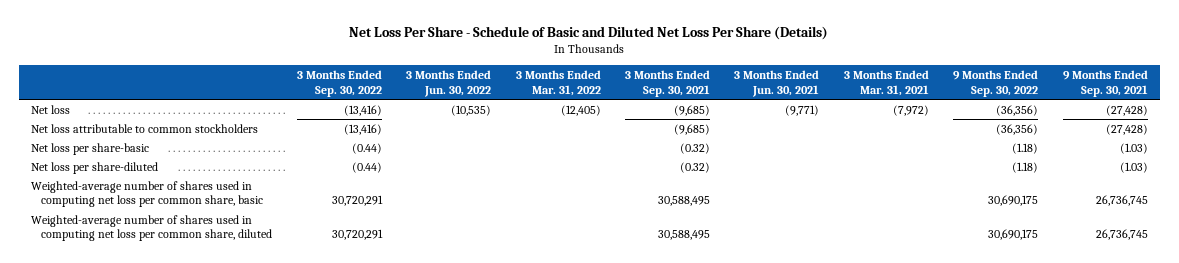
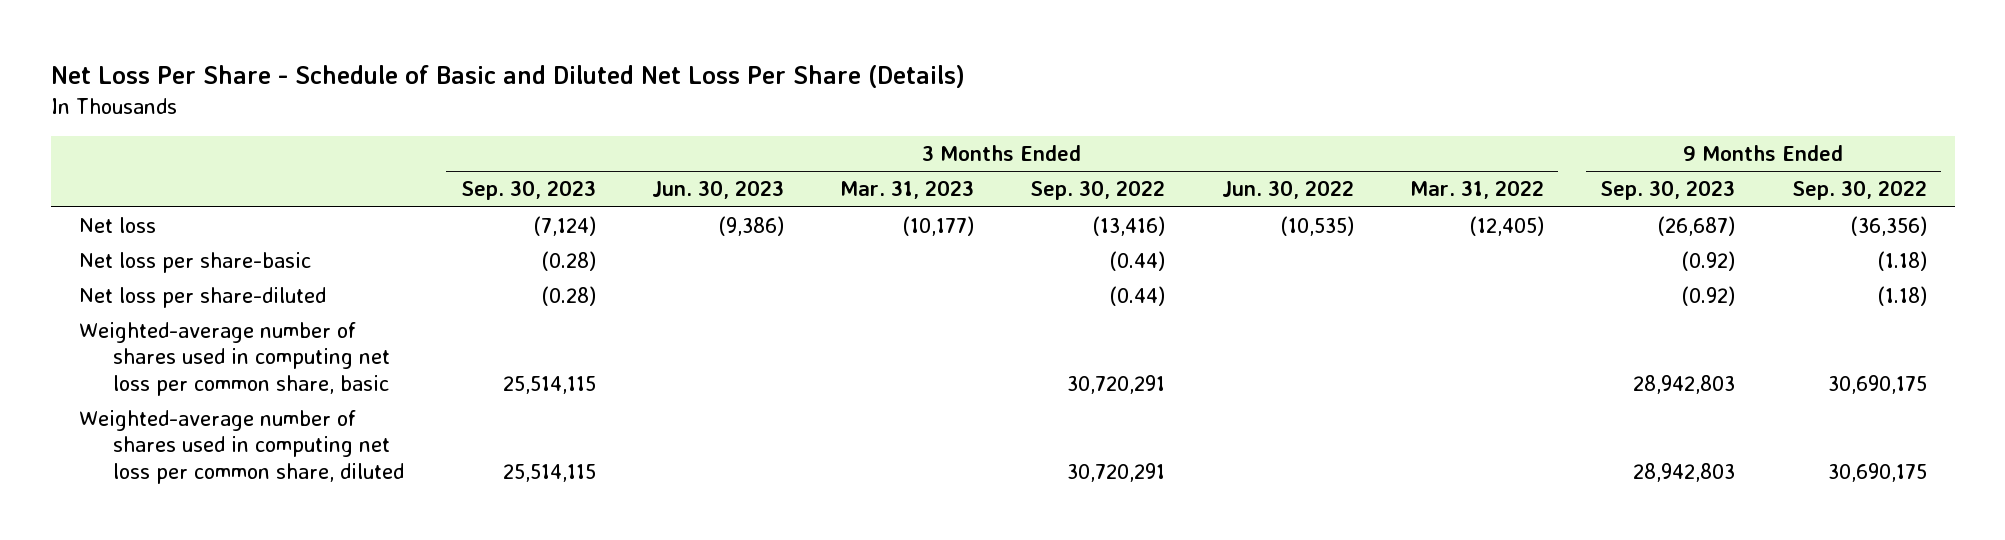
- | 3 Months Ended Sep. 30, 2022 | 3 Months Ended Jun. 30, 2022 | 3 Months Ended Mar. 31, 2022 | 3 Months Ended Sep. 30, 2021 | 3 Months Ended Jun. 30, 2021 | 3 Months Ended Mar. 31, 2021 | 9 Months Ended Sep. 30, 2022 | 9 Months Ended Sep. 30, 2021
+ | 3 Months Ended Sep. 30, 2023 | 3 Months Ended Jun. 30, 2023 | 3 Months Ended Mar. 31, 2023 | 3 Months Ended Sep. 30, 2022 | 3 Months Ended Jun. 30, 2022 | 3 Months Ended Mar. 31, 2022 | 9 Months Ended Sep. 30, 2023 | 9 Months Ended Sep. 30, 2022
- Net loss attributable to common stockholders | (13,416) | | | (9,685) | | | (36,356) | (27,428)

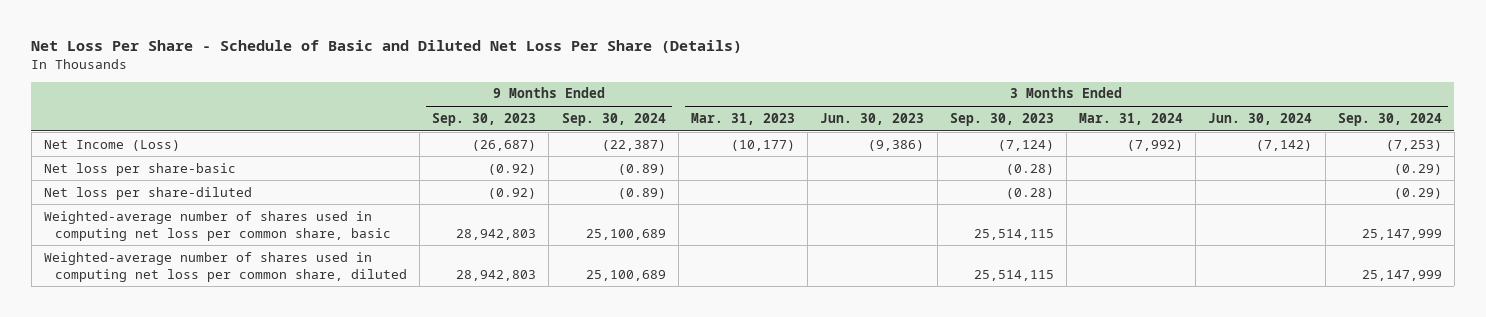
- | 3 Months Ended Sep. 30, 2023 | 3 Months Ended Jun. 30, 2023 | 3 Months Ended Mar. 31, 2023 | 3 Months Ended Sep. 30, 2022 | 3 Months Ended Jun. 30, 2022 | 3 Months Ended Mar. 31, 2022 | 9 Months Ended Sep. 30, 2023 | 9 Months Ended Sep. 30, 2022
+ | 9 Months Ended Sep. 30, 2023 | 9 Months Ended Sep. 30, 2024 | 3 Months Ended Mar. 31, 2023 | 3 Months Ended Jun. 30, 2023 | 3 Months Ended Sep. 30, 2023 | 3 Months Ended Mar. 31, 2024 | 3 Months Ended Jun. 30, 2024 | 3 Months Ended Sep. 30, 2024
- Net loss | (7,124) | (9,386) | (10,177) | (13,416) | (10,535) | (12,405) | (26,687) | (36,356)
+ Net Income (Loss) | (26,687) | (22,387) | (10,177) | (9,386) | (7,124) | (7,992) | (7,142) | (7,253)

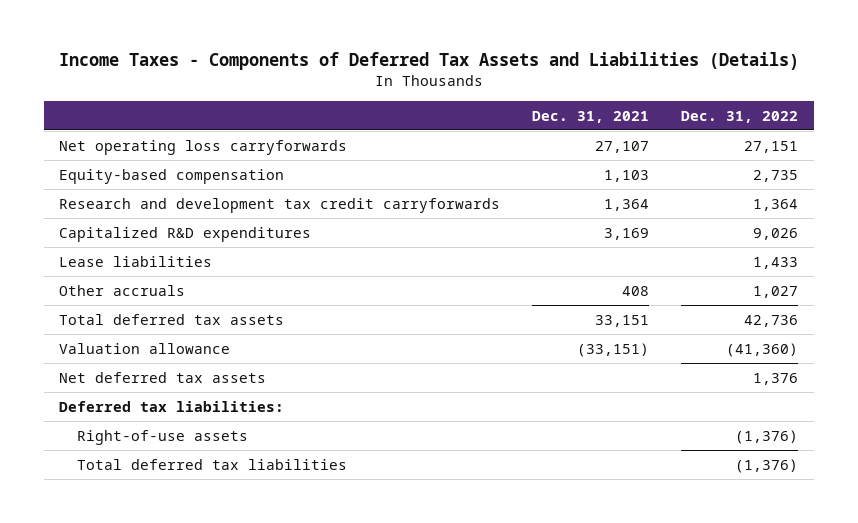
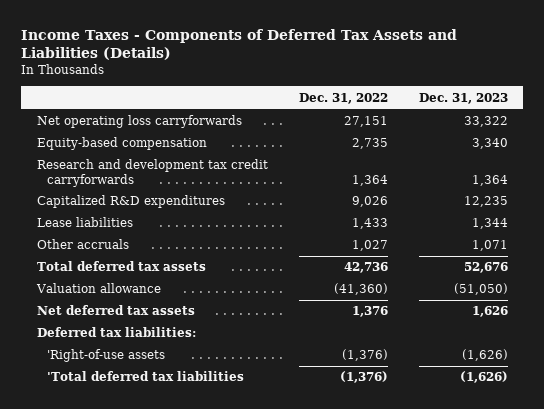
- | Dec. 31, 2021 | Dec. 31, 2022
+ | Dec. 31, 2022 | Dec. 31, 2023
- Right-of-use assets | | (1,376)
- Total deferred tax liabilities | | (1,376)
+ 'Right-of-use assets | (1,376) | (1,626)
+ 'Total deferred tax liabilities | (1,376) | (1,626)

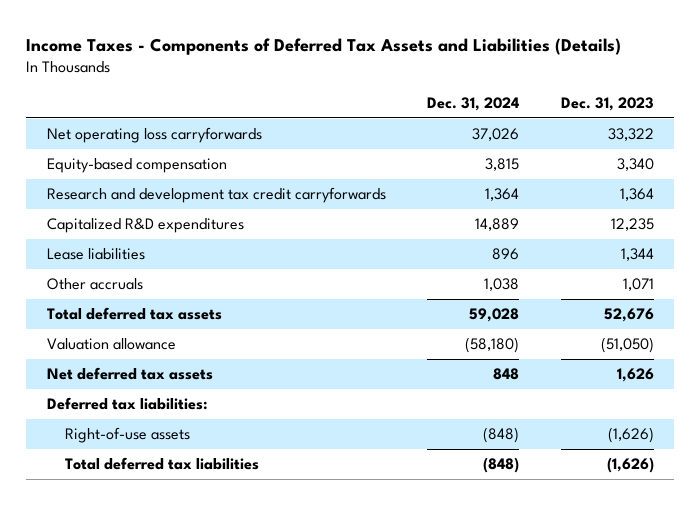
- | Dec. 31, 2022 | Dec. 31, 2023
+ | Dec. 31, 2024 | Dec. 31, 2023
- 'Right-of-use assets | (1,376) | (1,626)
- 'Total deferred tax liabilities | (1,376) | (1,626)
+ Right-of-use assets | (848) | (1,626)
+ Total deferred tax liabilities | (848) | (1,626)

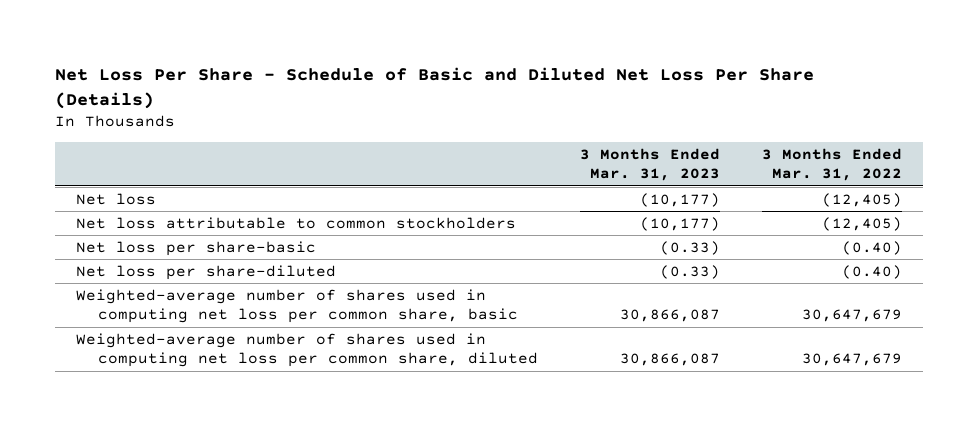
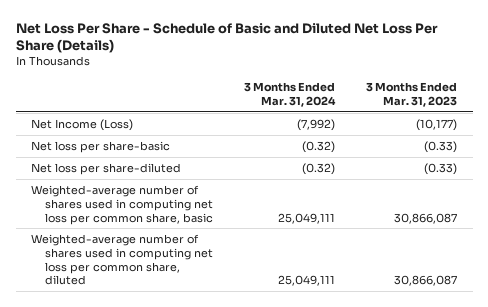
- | 3 Months Ended Mar. 31, 2023 | 3 Months Ended Mar. 31, 2022
+ | 3 Months Ended Mar. 31, 2024 | 3 Months Ended Mar. 31, 2023
- Net loss | (10,177) | (12,405)
- Net loss attributable to common stockholders | (10,177) | (12,405)
+ Net Income (Loss) | (7,992) | (10,177)

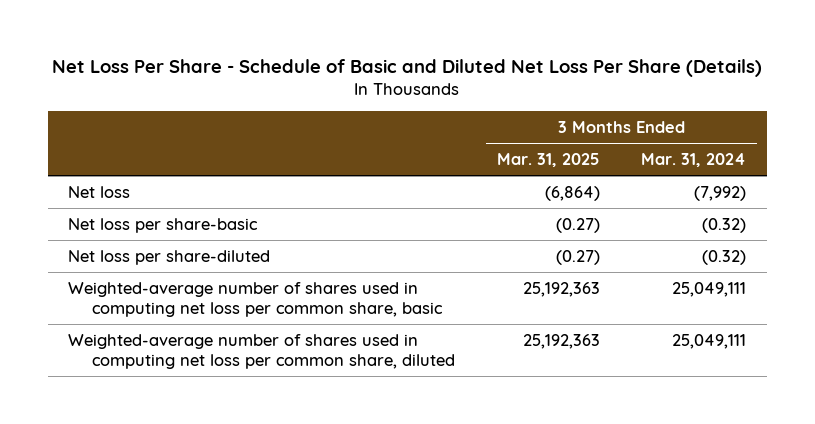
- | 3 Months Ended Mar. 31, 2024 | 3 Months Ended Mar. 31, 2023
+ | 3 Months Ended Mar. 31, 2025 | 3 Months Ended Mar. 31, 2024
- Net Income (Loss) | (7,992) | (10,177)
+ Net loss | (6,864) | (7,992)

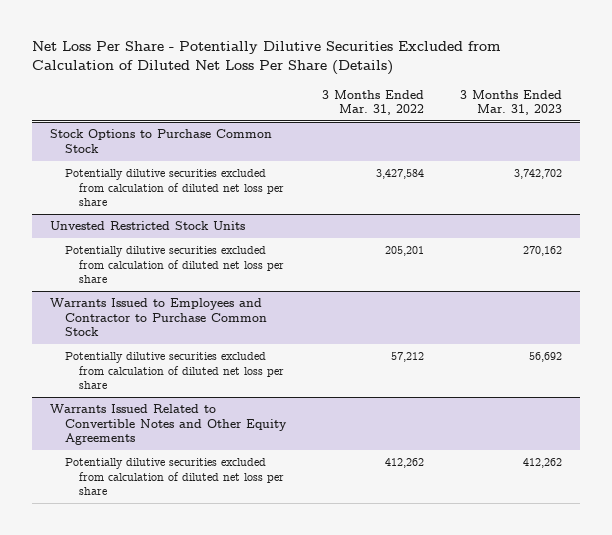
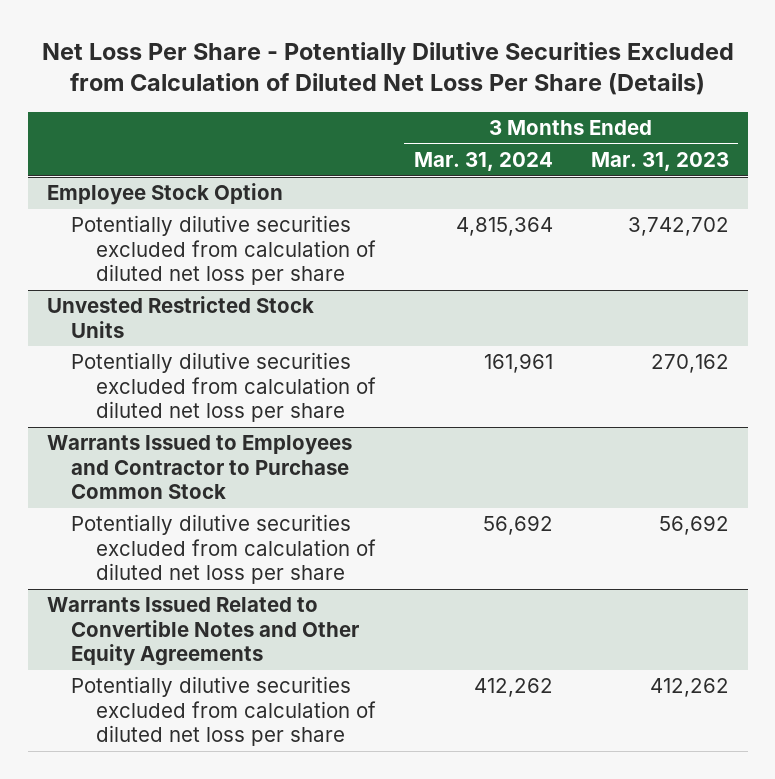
- | 3 Months Ended Mar. 31, 2022 | 3 Months Ended Mar. 31, 2023
+ | 3 Months Ended Mar. 31, 2024 | 3 Months Ended Mar. 31, 2023
- Stock Options to Purchase Common Stock
+ Employee Stock Option

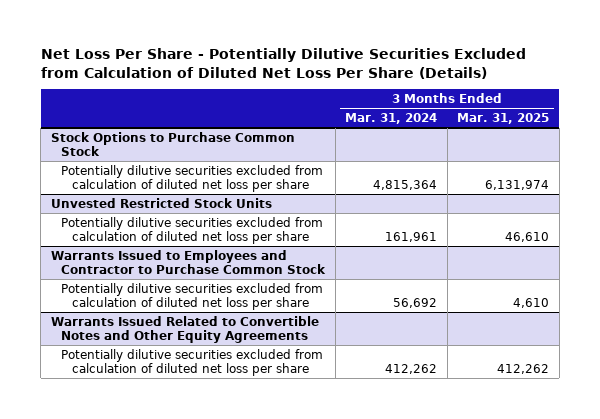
- | 3 Months Ended Mar. 31, 2024 | 3 Months Ended Mar. 31, 2023
+ | 3 Months Ended Mar. 31, 2024 | 3 Months Ended Mar. 31, 2025
- Employee Stock Option
+ Stock Options to Purchase Common Stock

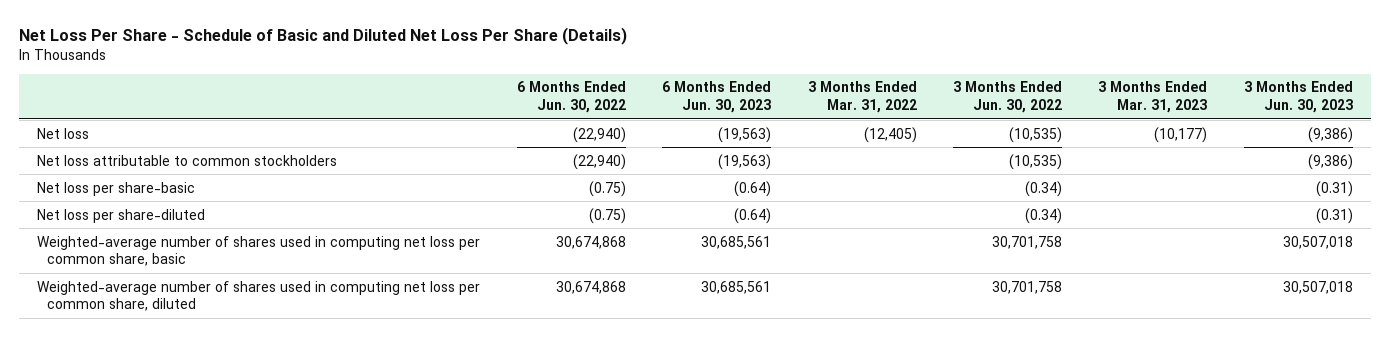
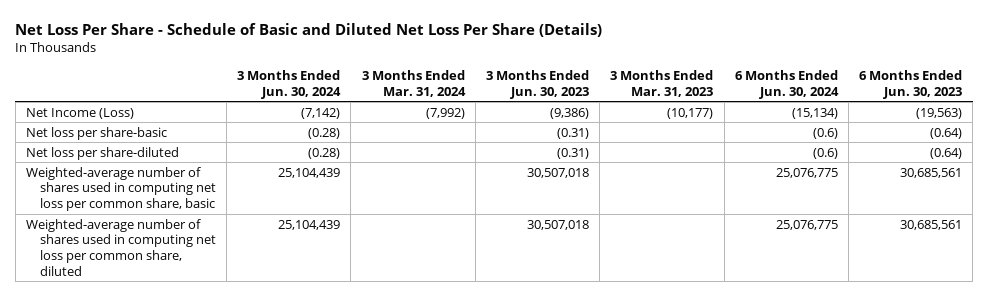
- | 6 Months Ended Jun. 30, 2022 | 6 Months Ended Jun. 30, 2023 | 3 Months Ended Mar. 31, 2022 | 3 Months Ended Jun. 30, 2022 | 3 Months Ended Mar. 31, 2023 | 3 Months Ended Jun. 30, 2023
+ | 3 Months Ended Jun. 30, 2024 | 3 Months Ended Mar. 31, 2024 | 3 Months Ended Jun. 30, 2023 | 3 Months Ended Mar. 31, 2023 | 6 Months Ended Jun. 30, 2024 | 6 Months Ended Jun. 30, 2023
- Net loss | (22,940) | (19,563) | (12,405) | (10,535) | (10,177) | (9,386)
- Net loss attributable to common stockholders | (22,940) | (19,563) | | (10,535) | | (9,386)
+ Net Income (Loss) | (7,142) | (7,992) | (9,386) | (10,177) | (15,134) | (19,563)

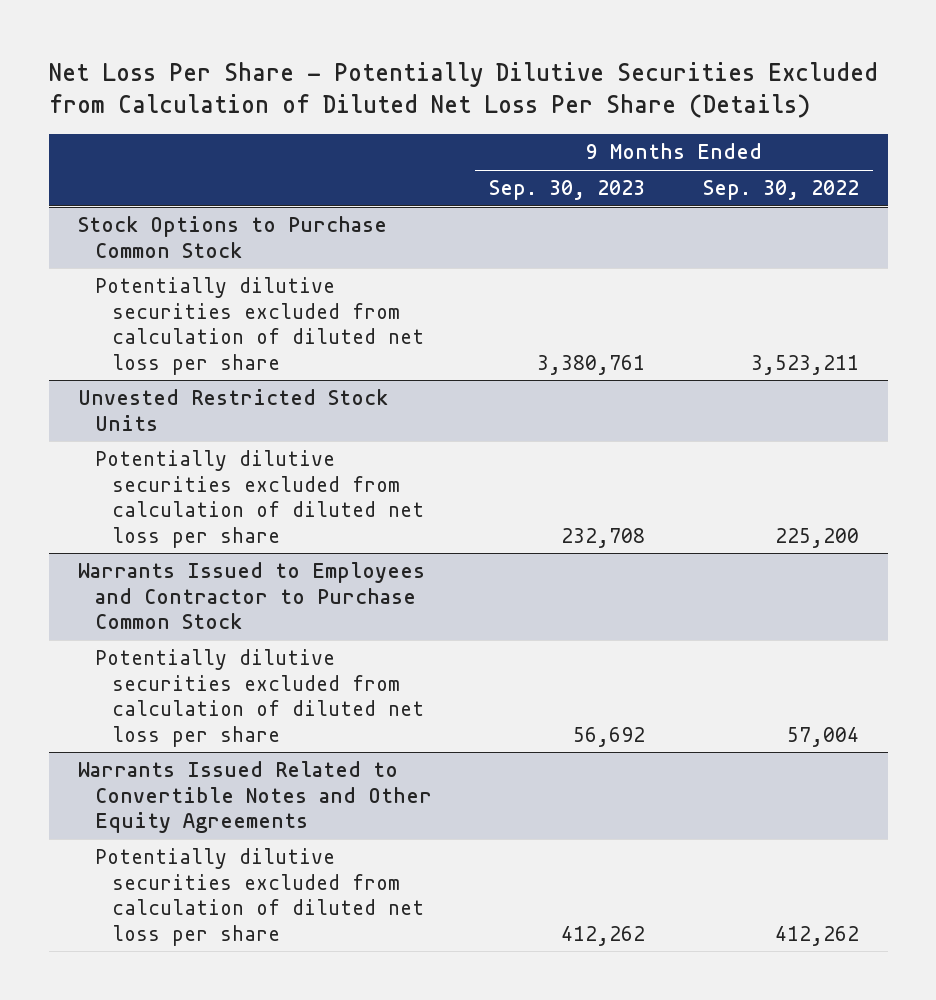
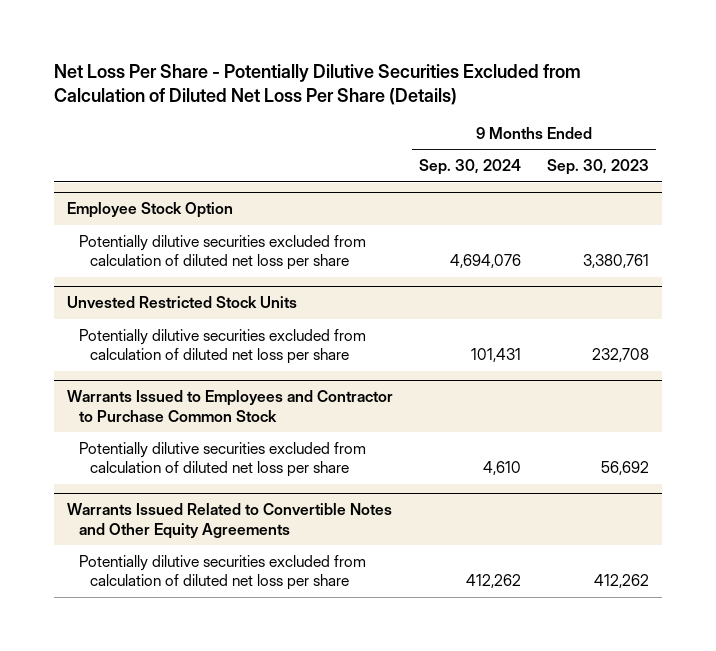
- | 9 Months Ended Sep. 30, 2023 | 9 Months Ended Sep. 30, 2022
+ | 9 Months Ended Sep. 30, 2024 | 9 Months Ended Sep. 30, 2023
- Stock Options to Purchase Common Stock
+ Employee Stock Option

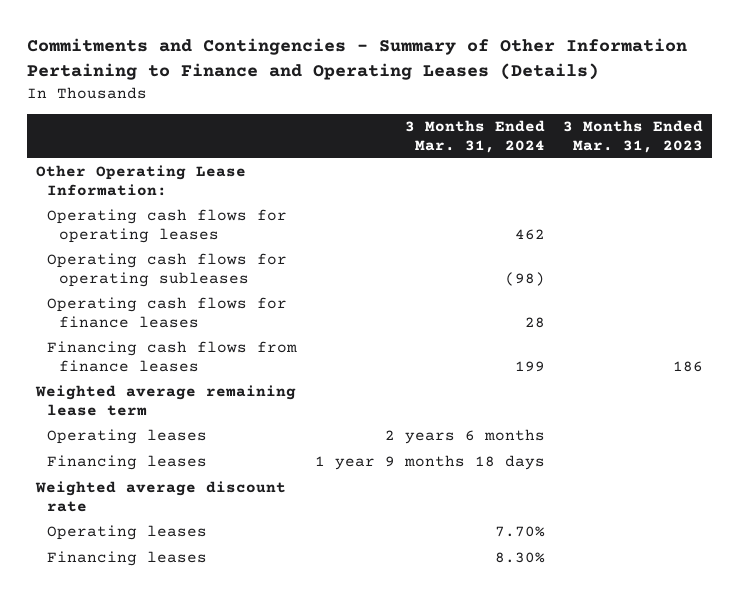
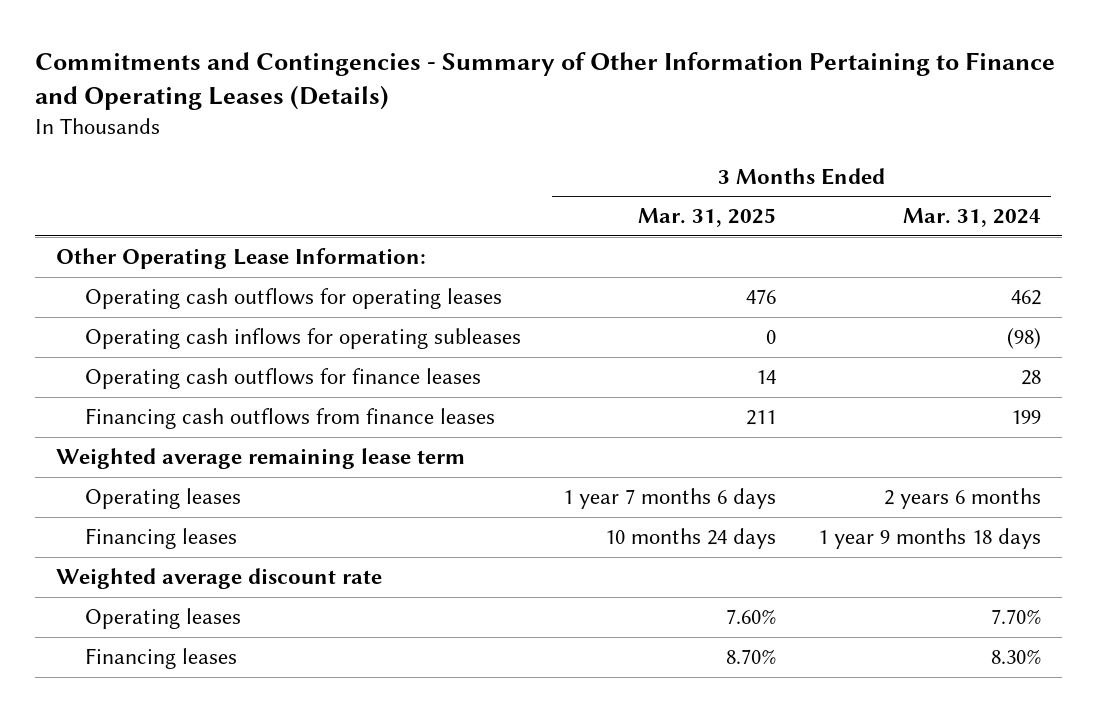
- | 3 Months Ended Mar. 31, 2024 | 3 Months Ended Mar. 31, 2023
+ | 3 Months Ended Mar. 31, 2025 | 3 Months Ended Mar. 31, 2024
- Operating cash flows for operating leases | 462 |
- Operating cash flows for operating subleases | (98) |
- Operating cash flows for finance leases | 28 |
- Financing cash flows from finance leases | 199 | 186
+ Operating cash outflows for operating leases | 476 | 462
+ Operating cash inflows for operating subleases | 0 | (98)
+ Operating cash outflows for finance leases | 14 | 28
+ Financing cash outflows from finance leases | 211 | 199

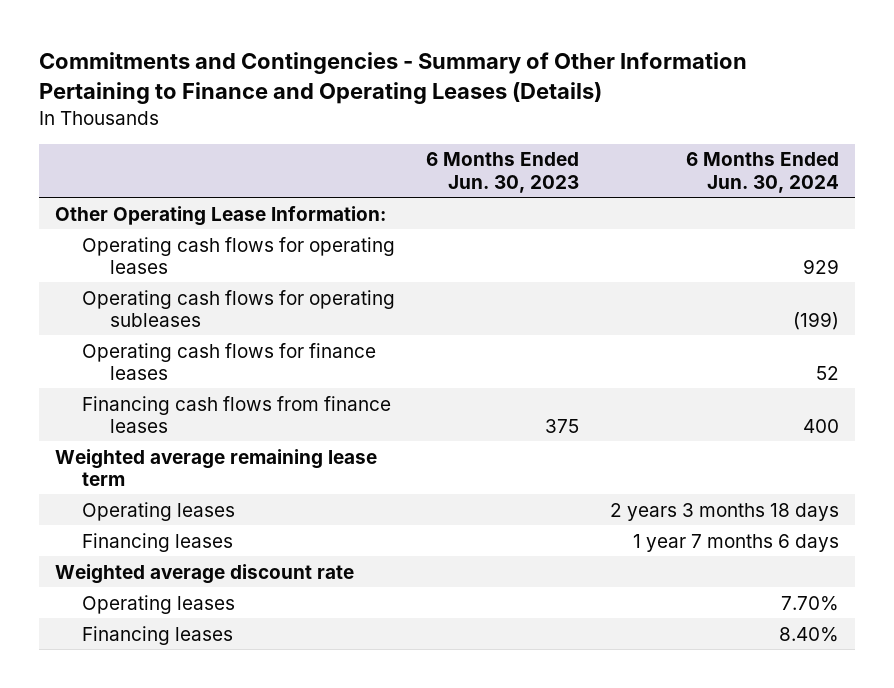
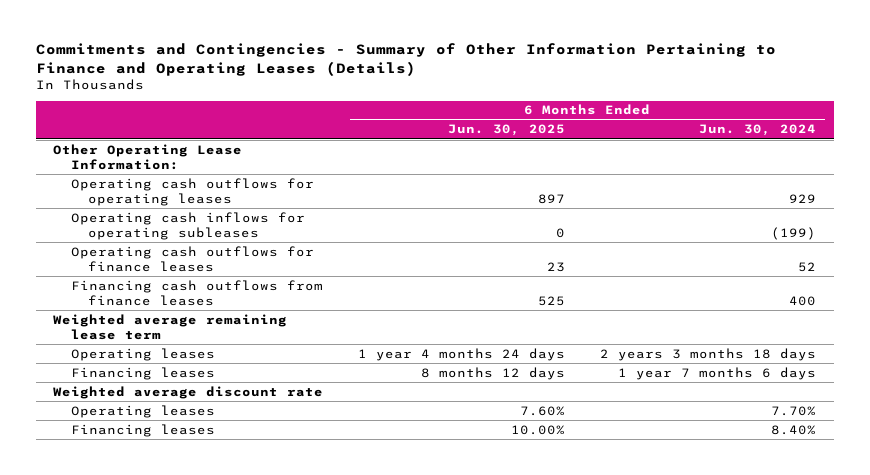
- | 6 Months Ended Jun. 30, 2023 | 6 Months Ended Jun. 30, 2024
+ | 6 Months Ended Jun. 30, 2025 | 6 Months Ended Jun. 30, 2024
- Operating cash flows for operating leases | | 929
- Operating cash flows for operating subleases | | (199)
- Operating cash flows for finance leases | | 52
- Financing cash flows from finance leases | 375 | 400
+ Operating cash outflows for operating leases | 897 | 929
+ Operating cash inflows for operating subleases | 0 | (199)
+ Operating cash outflows for finance leases | 23 | 52
+ Financing cash outflows from finance leases | 525 | 400

